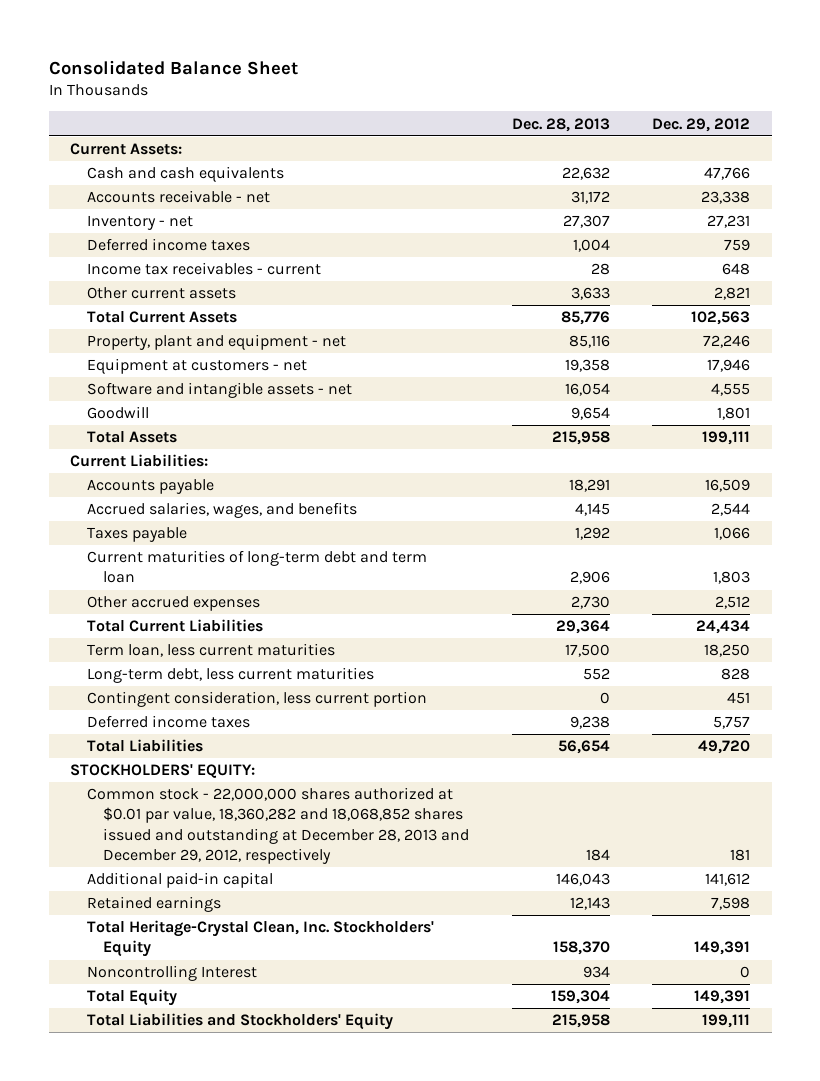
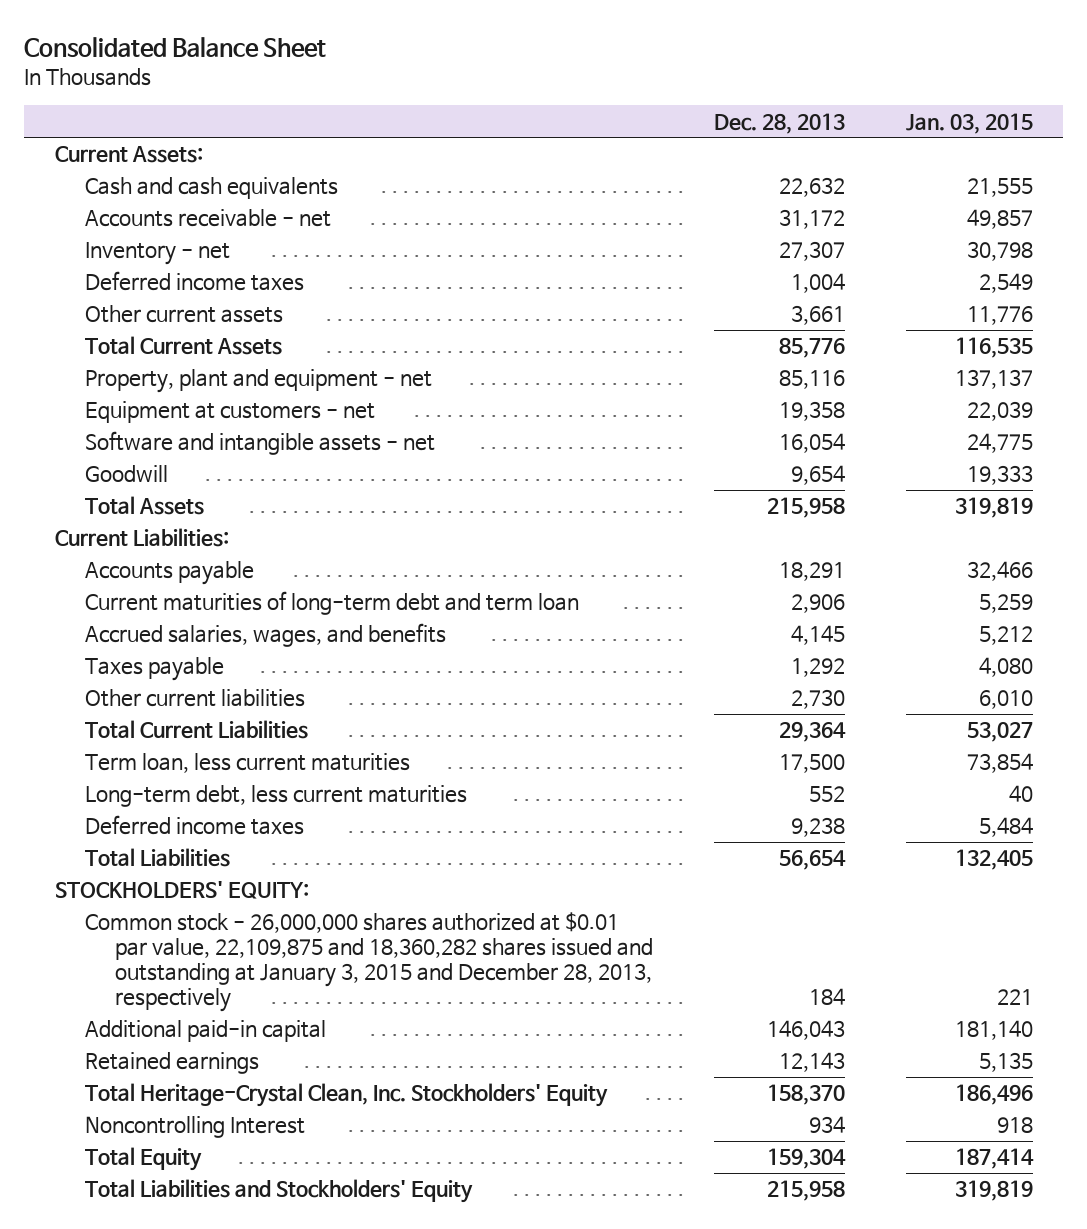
- | Dec. 28, 2013 | Dec. 29, 2012
+ | Dec. 28, 2013 | Jan. 03, 2015
- Income tax receivables - current | 28 | 648
- Other current assets | 3,633 | 2,821
+ Other current assets | 3,661 | 11,776
moved up: Current maturities of long-term debt and term loan | 2,906 | 5,259
- Other accrued expenses | 2,730 | 2,512
+ Other current liabilities | 2,730 | 6,010
- Contingent consideration, less current portion | 0 | 451
- Common stock - 22,000,000 shares authorized at $0.01 par value, 18,360,282 and 18,068,852 shares issued and outstanding at December 28, 2013 and December 29, 2012, respectively | 184 | 181
+ Common stock - 26,000,000 shares authorized at $0.01 par value, 22,109,875 and 18,360,282 shares issued and outstanding at January 3, 2015 and December 28, 2013, respectively | 184 | 221

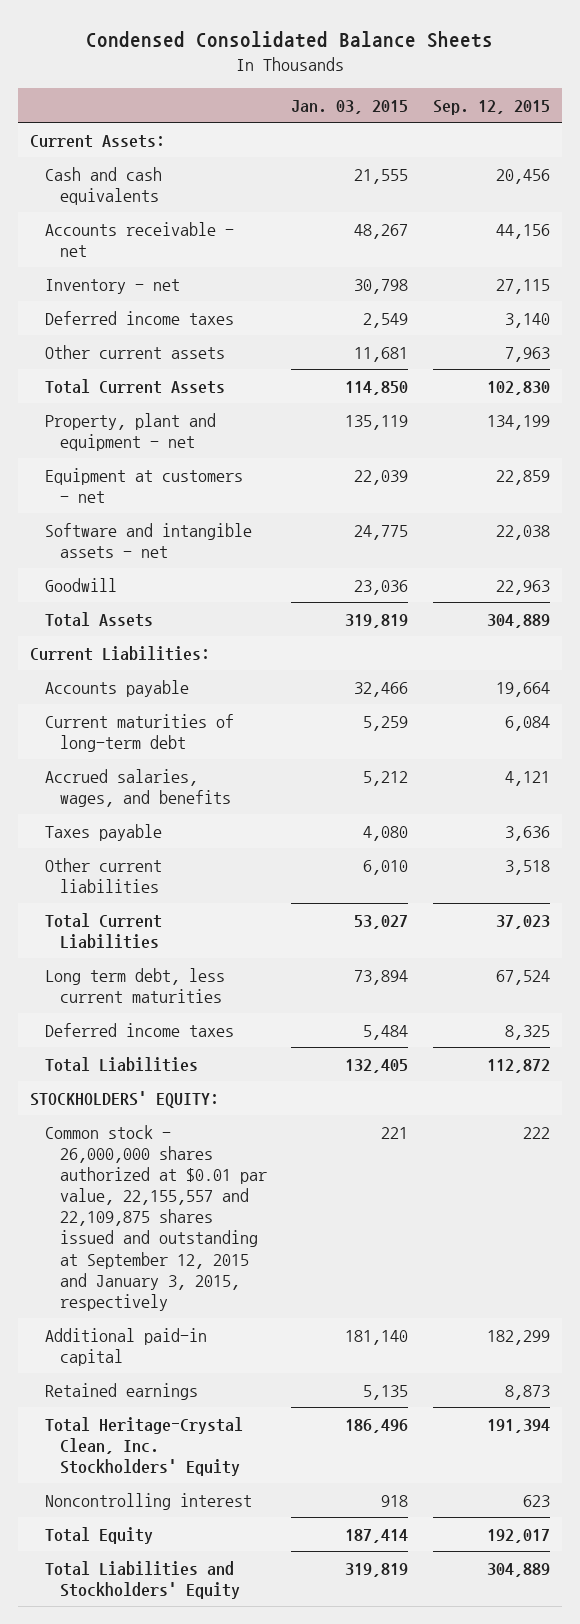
- Consolidated Balance Sheet
+ Condensed Consolidated Balance Sheets
- | Dec. 28, 2013 | Jan. 03, 2015
+ | Jan. 03, 2015 | Sep. 12, 2015
- Accounts receivable - net | 31,172 | 49,857
+ Accounts receivable - net | 48,267 | 44,156
- Other current assets | 3,661 | 11,776
- Total Current Assets | 85,776 | 116,535
- Property, plant and equipment - net | 85,116 | 137,137
+ Other current assets | 11,681 | 7,963
+ Total Current Assets | 114,850 | 102,830
+ Property, plant and equipment - net | 135,119 | 134,199
- Goodwill | 9,654 | 19,333
+ Goodwill | 23,036 | 22,963
- Current maturities of long-term debt and term loan | 2,906 | 5,259
+ Current maturities of long-term debt | 5,259 | 6,084
- Term loan, less current maturities | 17,500 | 73,854
- Long-term debt, less current maturities | 552 | 40
+ Long term debt, less current maturities | 73,894 | 67,524
- Common stock - 26,000,000 shares authorized at $0.01 par value, 22,109,875 and 18,360,282 shares issued and outstanding at January 3, 2015 and December 28, 2013, respectively | 184 | 221
+ Common stock - 26,000,000 shares authorized at $0.01 par value, 22,155,557 and 22,109,875 shares issued and outstanding at September 12, 2015 and January 3, 2015, respectively | 221 | 222
- Noncontrolling Interest | 934 | 918
+ Noncontrolling interest | 918 | 623

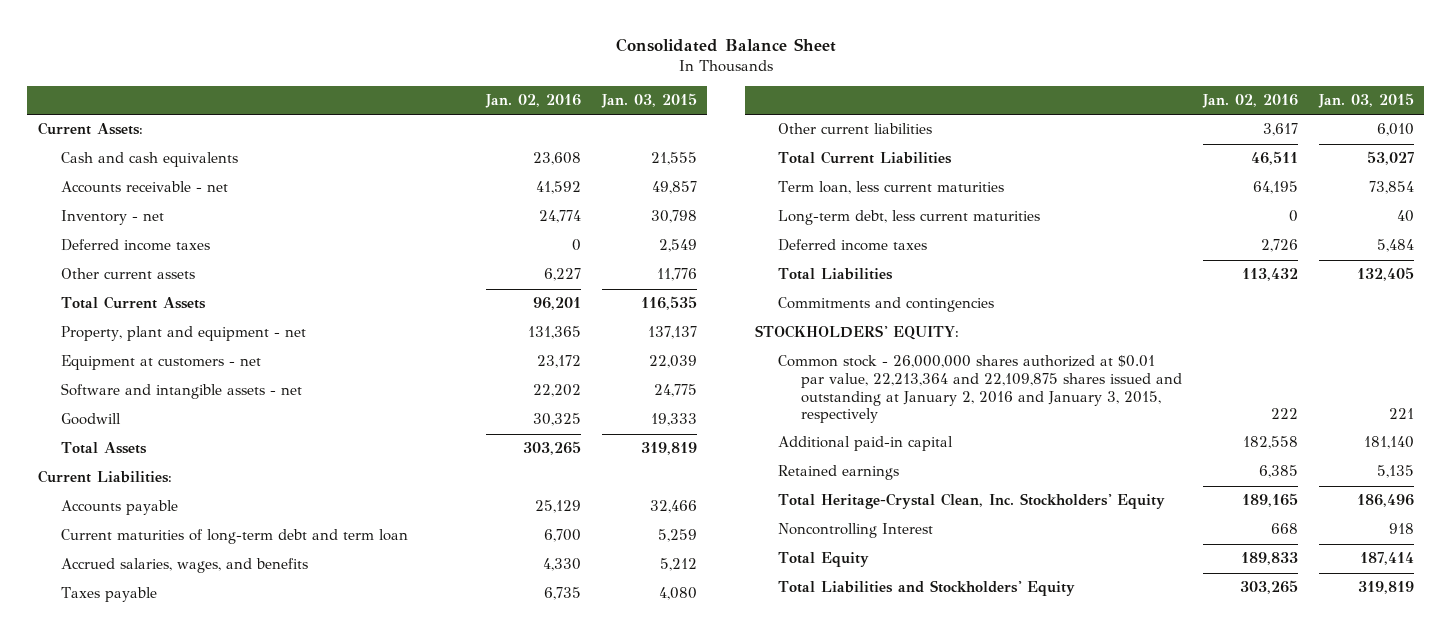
- Condensed Consolidated Balance Sheets
+ Consolidated Balance Sheet
- | Jan. 03, 2015 | Sep. 12, 2015
+ | Jan. 02, 2016 | Jan. 03, 2015
- Accounts receivable - net | 48,267 | 44,156
+ Accounts receivable - net | 41,592 | 49,857
- Other current assets | 11,681 | 7,963
- Total Current Assets | 114,850 | 102,830
- Property, plant and equipment - net | 135,119 | 134,199
+ Other current assets | 6,227 | 11,776
+ Total Current Assets | 96,201 | 116,535
+ Property, plant and equipment - net | 131,365 | 137,137
- Goodwill | 23,036 | 22,963
+ Goodwill | 30,325 | 19,333
- Current maturities of long-term debt | 5,259 | 6,084
+ Current maturities of long-term debt and term loan | 6,700 | 5,259
- Long term debt, less current maturities | 73,894 | 67,524
+ Term loan, less current maturities | 64,195 | 73,854
+ Long-term debt, less current maturities | 0 | 40
+ Commitments and contingencies
- Common stock - 26,000,000 shares authorized at $0.01 par value, 22,155,557 and 22,109,875 shares issued and outstanding at September 12, 2015 and January 3, 2015, respectively | 221 | 222
+ Common stock - 26,000,000 shares authorized at $0.01 par value, 22,213,364 and 22,109,875 shares issued and outstanding at January 2, 2016 and January 3, 2015, respectively | 222 | 221
- Noncontrolling interest | 918 | 623
+ Noncontrolling Interest | 668 | 918

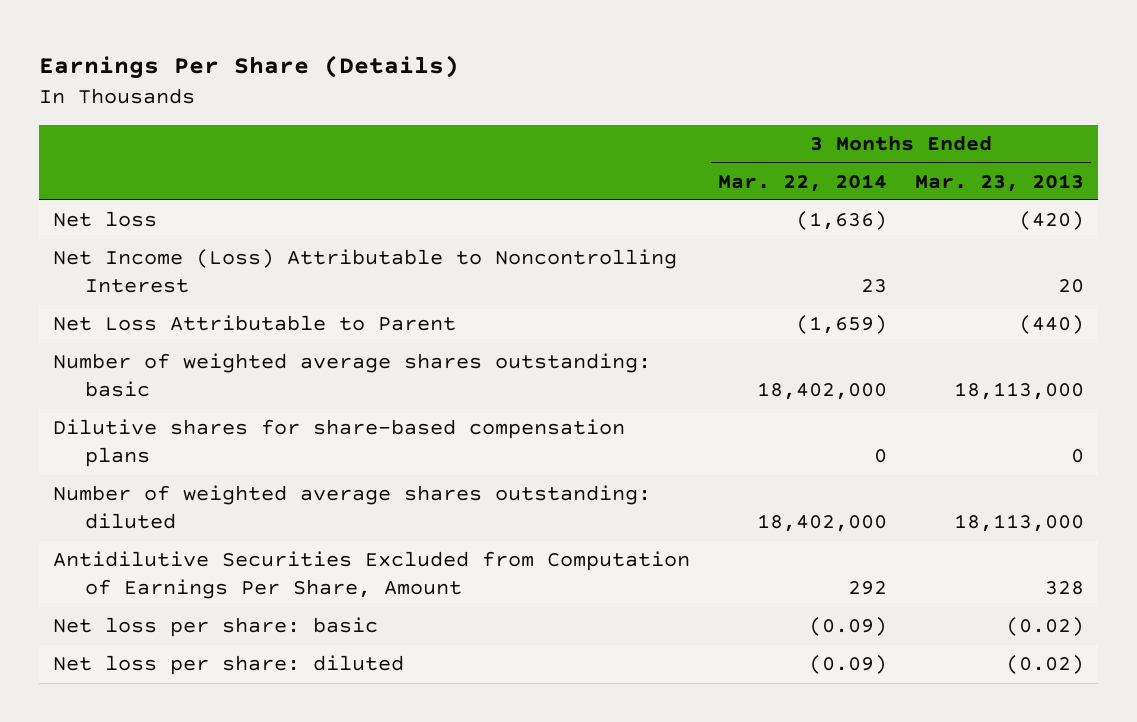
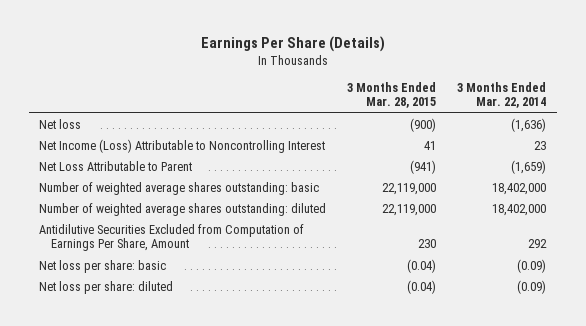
- | 3 Months Ended Mar. 22, 2014 | 3 Months Ended Mar. 23, 2013
+ | 3 Months Ended Mar. 28, 2015 | 3 Months Ended Mar. 22, 2014
- Dilutive shares for share-based compensation plans | 0 | 0

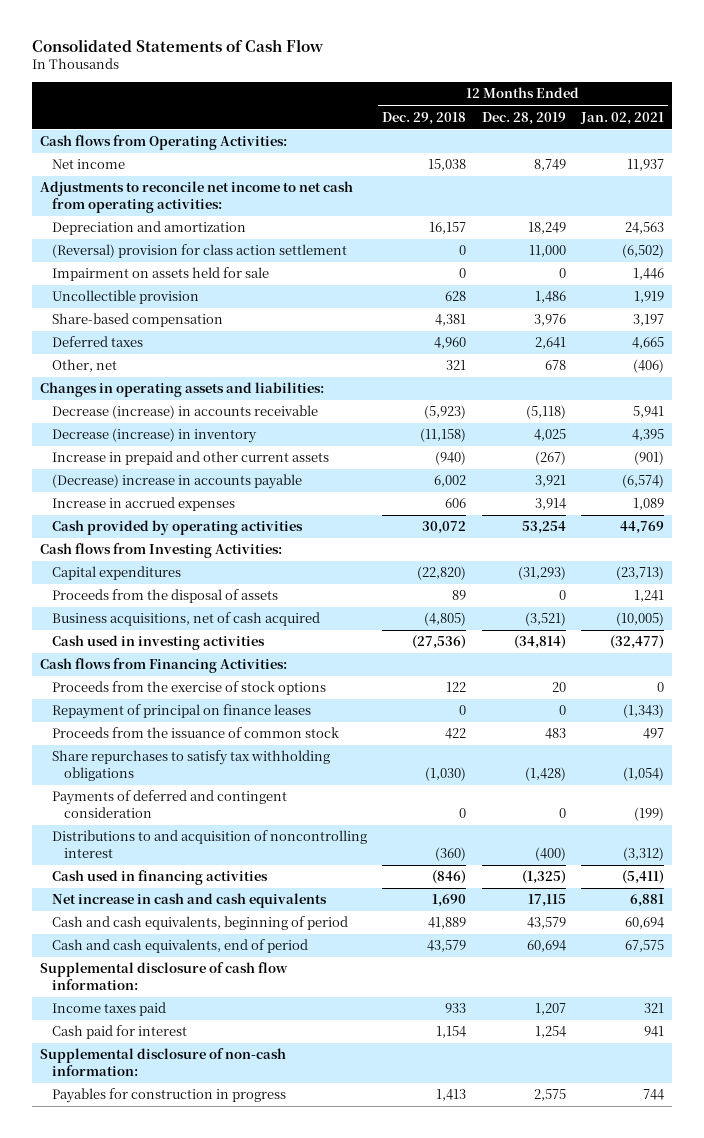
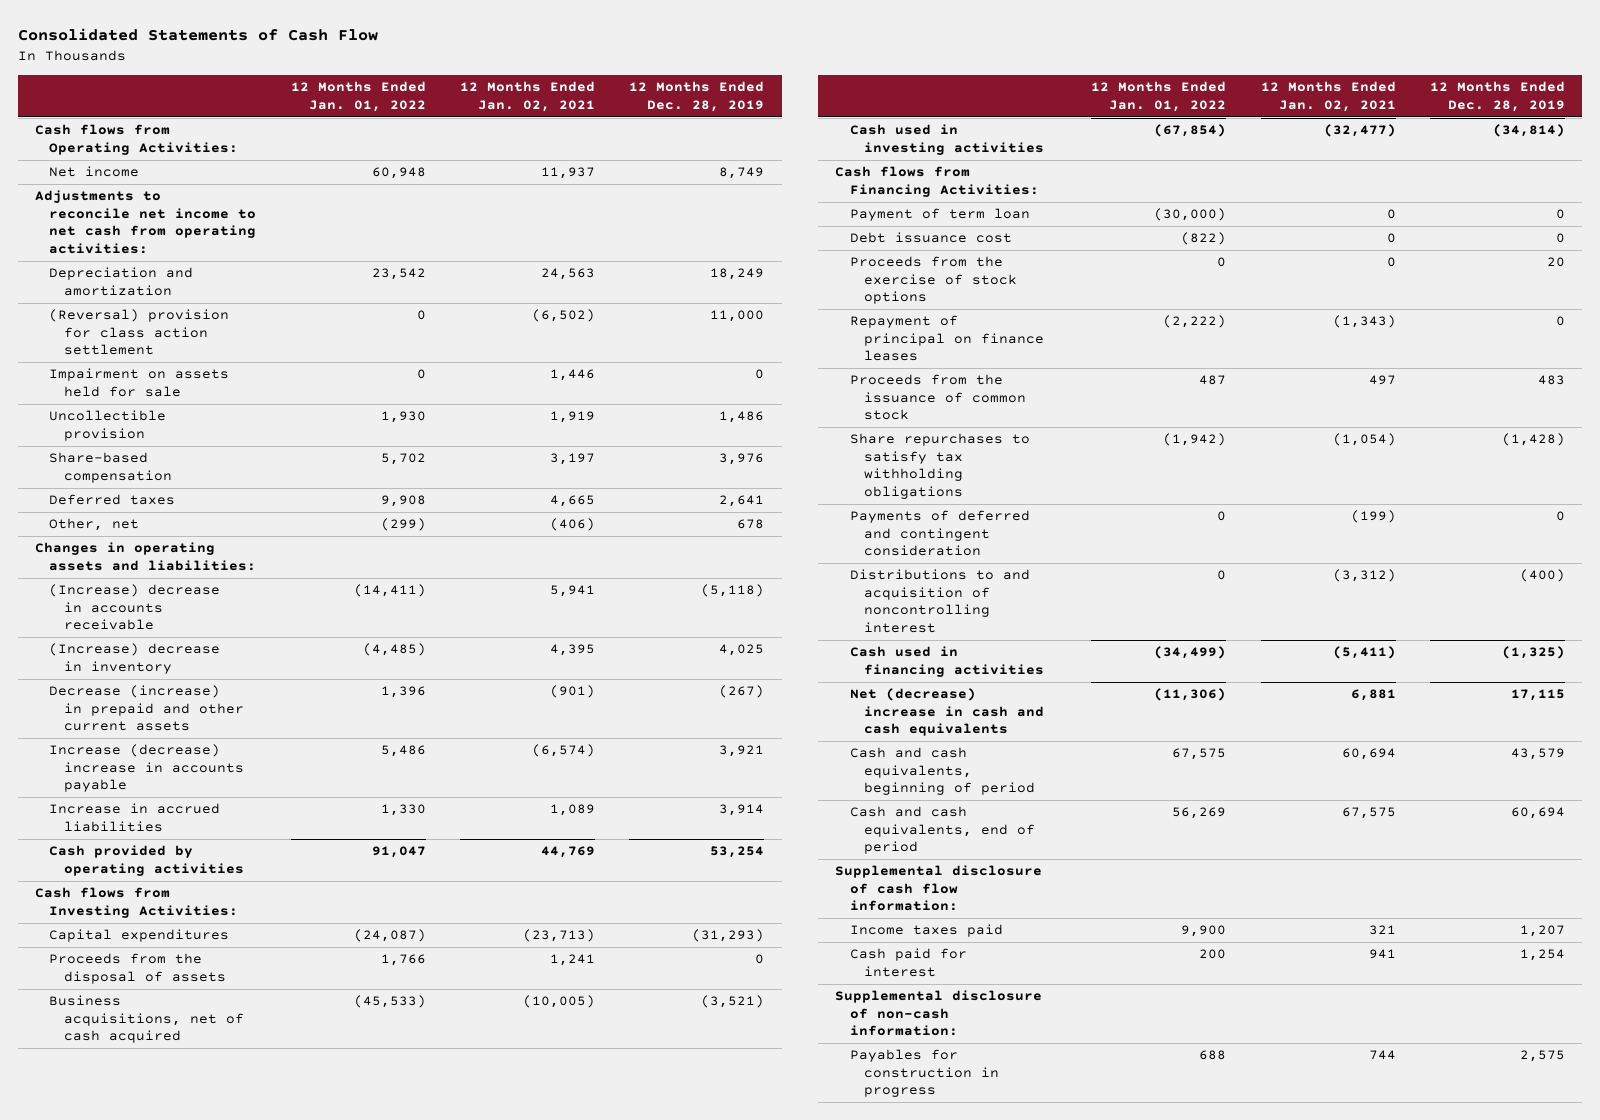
- | 12 Months Ended Dec. 29, 2018 | 12 Months Ended Dec. 28, 2019 | 12 Months Ended Jan. 02, 2021
+ | 12 Months Ended Jan. 01, 2022 | 12 Months Ended Jan. 02, 2021 | 12 Months Ended Dec. 28, 2019
- Decrease (increase) in accounts receivable | (5,923) | (5,118) | 5,941
- Decrease (increase) in inventory | (11,158) | 4,025 | 4,395
- Increase in prepaid and other current assets | (940) | (267) | (901)
- (Decrease) increase in accounts payable | 6,002 | 3,921 | (6,574)
- Increase in accrued expenses | 606 | 3,914 | 1,089
+ (Increase) decrease in accounts receivable | (14,411) | 5,941 | (5,118)
+ (Increase) decrease in inventory | (4,485) | 4,395 | 4,025
+ Decrease (increase) in prepaid and other current assets | 1,396 | (901) | (267)
+ Increase (decrease) increase in accounts payable | 5,486 | (6,574) | 3,921
+ Increase in accrued liabilities | 1,330 | 1,089 | 3,914
+ Payment of term loan | (30,000) | 0 | 0
+ Debt issuance cost | (822) | 0 | 0
- Net increase in cash and cash equivalents | 1,690 | 17,115 | 6,881
+ Net (decrease) increase in cash and cash equivalents | (11,306) | 6,881 | 17,115

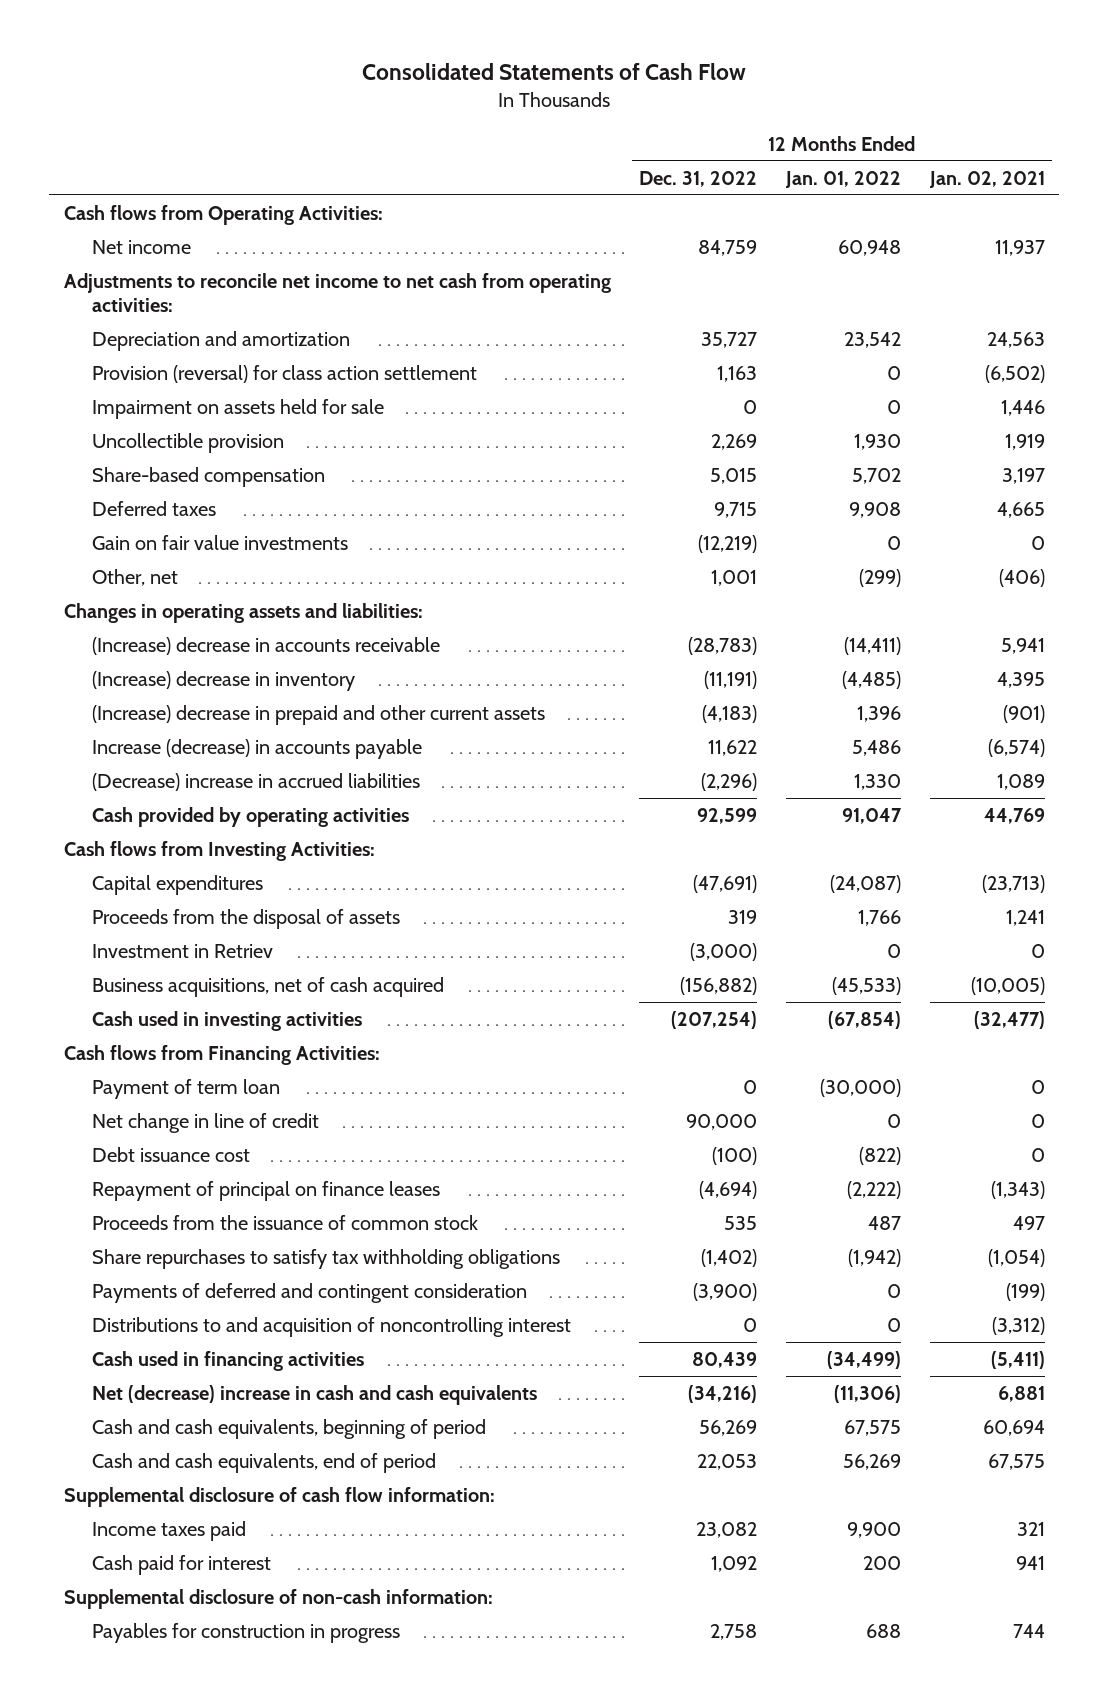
- | 12 Months Ended Jan. 01, 2022 | 12 Months Ended Jan. 02, 2021 | 12 Months Ended Dec. 28, 2019
+ | 12 Months Ended Dec. 31, 2022 | 12 Months Ended Jan. 01, 2022 | 12 Months Ended Jan. 02, 2021
- (Reversal) provision for class action settlement | 0 | (6,502) | 11,000
+ Provision (reversal) for class action settlement | 1,163 | 0 | (6,502)
+ Gain on fair value investments | (12,219) | 0 | 0
- Decrease (increase) in prepaid and other current assets | 1,396 | (901) | (267)
- Increase (decrease) increase in accounts payable | 5,486 | (6,574) | 3,921
- Increase in accrued liabilities | 1,330 | 1,089 | 3,914
+ (Increase) decrease in prepaid and other current assets | (4,183) | 1,396 | (901)
+ Increase (decrease) in accounts payable | 11,622 | 5,486 | (6,574)
+ (Decrease) increase in accrued liabilities | (2,296) | 1,330 | 1,089
+ Investment in Retriev | (3,000) | 0 | 0
+ Net change in line of credit | 90,000 | 0 | 0
- Proceeds from the exercise of stock options | 0 | 0 | 20

